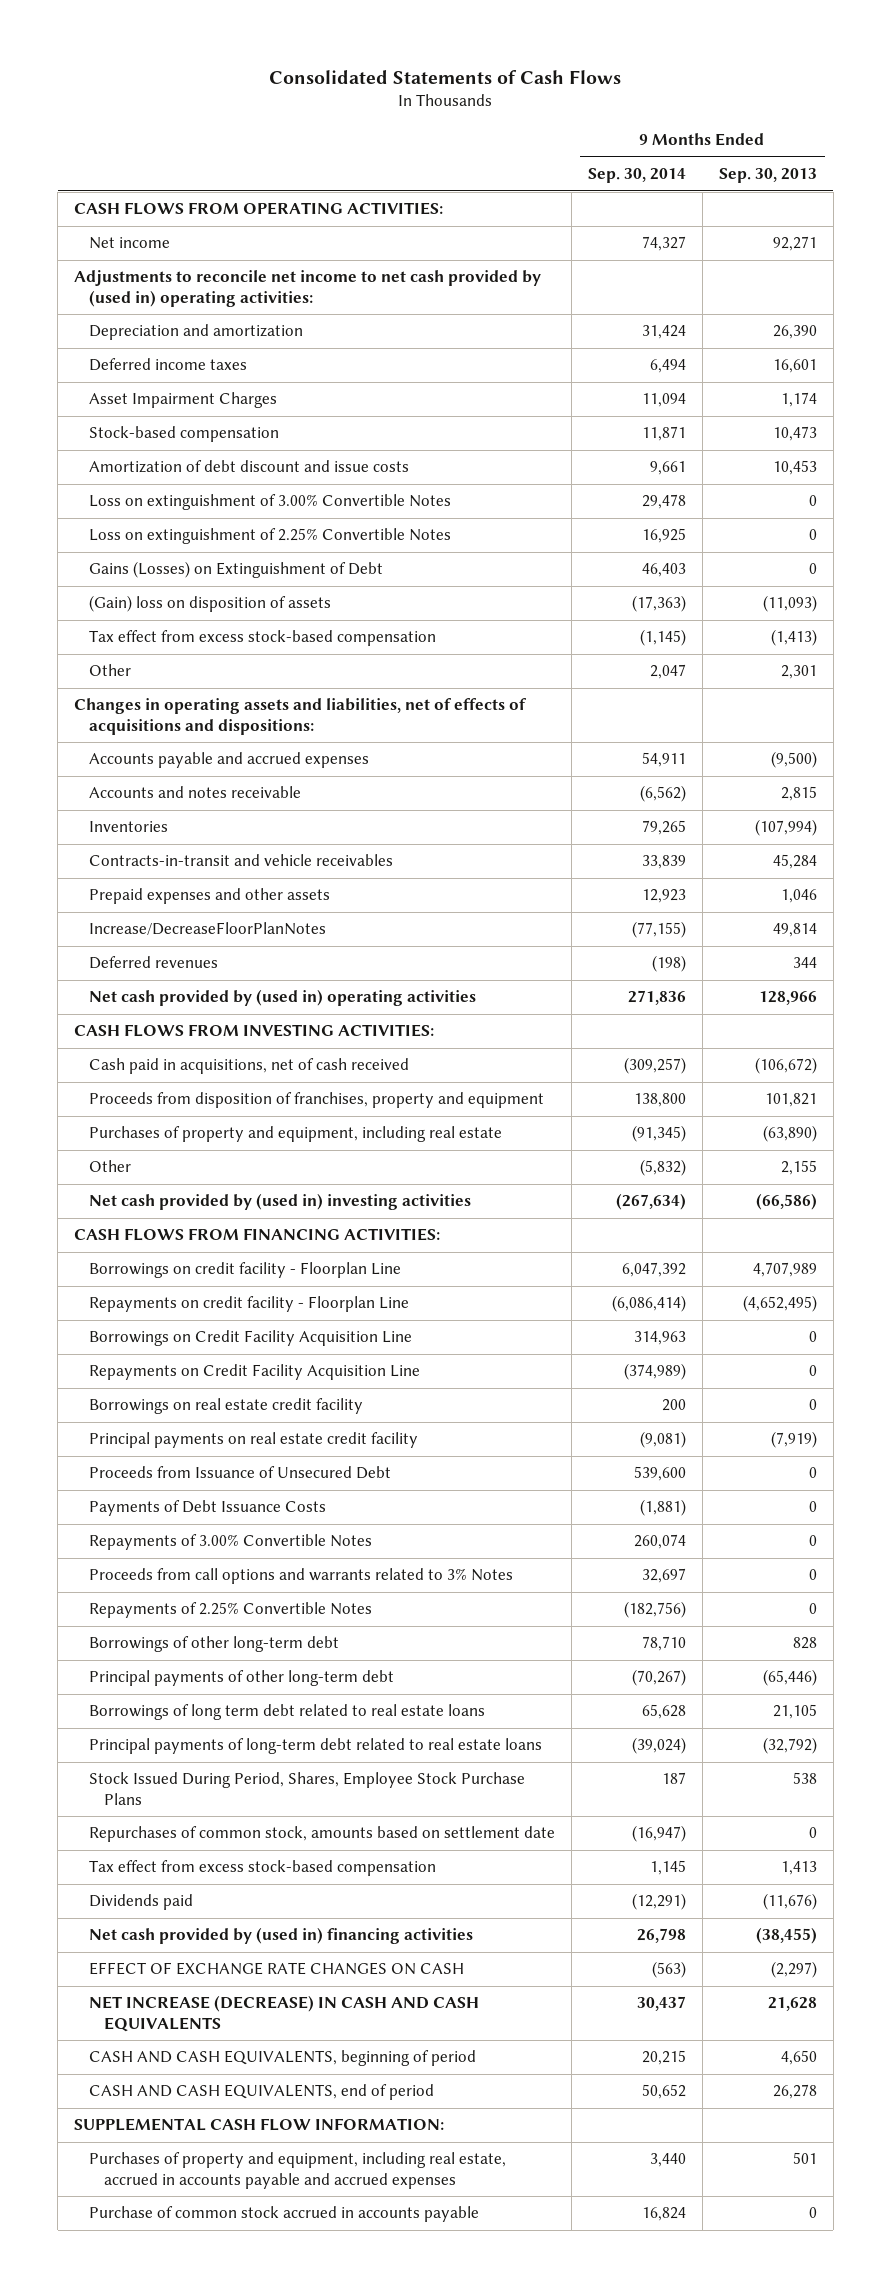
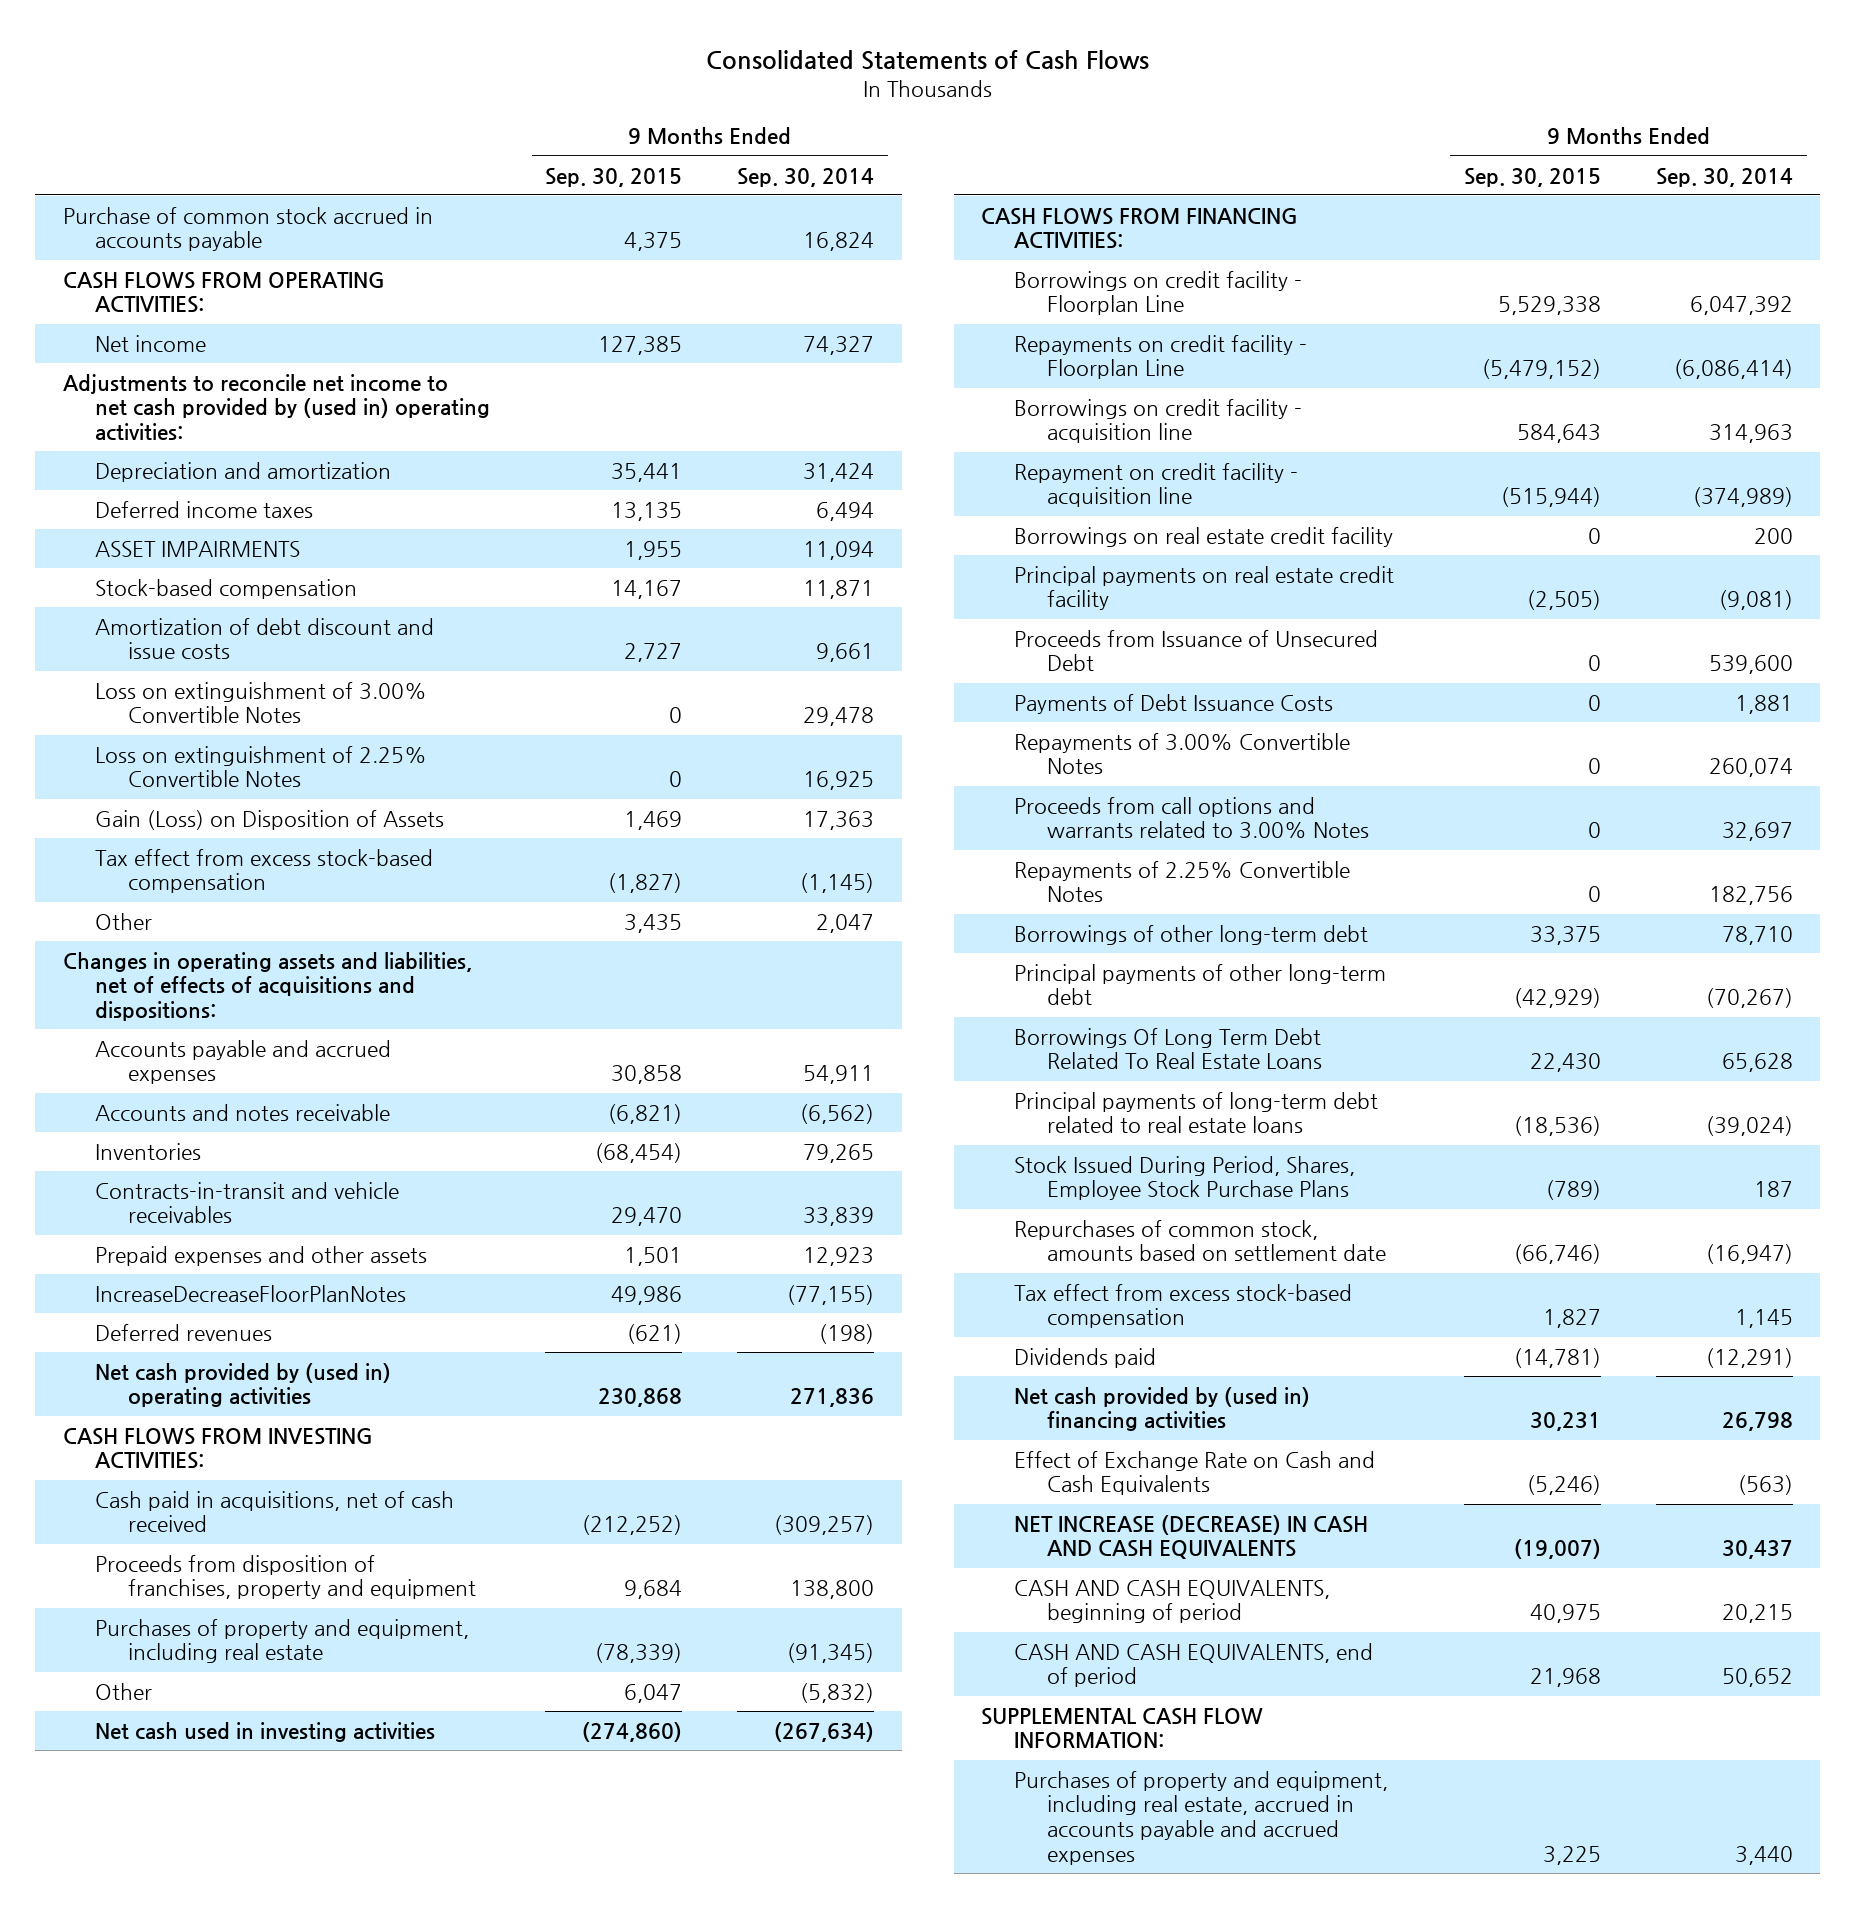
- | 9 Months Ended Sep. 30, 2014 | 9 Months Ended Sep. 30, 2013
+ | 9 Months Ended Sep. 30, 2015 | 9 Months Ended Sep. 30, 2014
moved up: Purchase of common stock accrued in accounts payable | 4,375 | 16,824
- Asset Impairment Charges | 11,094 | 1,174
+ ASSET IMPAIRMENTS | 1,955 | 11,094
- Gains (Losses) on Extinguishment of Debt | 46,403 | 0
- (Gain) loss on disposition of assets | (17,363) | (11,093)
+ Gain (Loss) on Disposition of Assets | 1,469 | 17,363
- Increase/DecreaseFloorPlanNotes | (77,155) | 49,814
+ IncreaseDecreaseFloorPlanNotes | 49,986 | (77,155)
- Net cash provided by (used in) investing activities | (267,634) | (66,586)
+ Net cash used in investing activities | (274,860) | (267,634)
- Borrowings on Credit Facility Acquisition Line | 314,963 | 0
- Repayments on Credit Facility Acquisition Line | (374,989) | 0
+ Borrowings on credit facility - acquisition line | 584,643 | 314,963
+ Repayment on credit facility - acquisition line | (515,944) | (374,989)
- Payments of Debt Issuance Costs | (1,881) | 0
+ Payments of Debt Issuance Costs | 0 | 1,881
- Proceeds from call options and warrants related to 3% Notes | 32,697 | 0
- Repayments of 2.25% Convertible Notes | (182,756) | 0
+ Proceeds from call options and warrants related to 3.00% Notes | 0 | 32,697
+ Repayments of 2.25% Convertible Notes | 0 | 182,756
- Borrowings of long term debt related to real estate loans | 65,628 | 21,105
+ Borrowings Of Long Term Debt Related To Real Estate Loans | 22,430 | 65,628
- EFFECT OF EXCHANGE RATE CHANGES ON CASH | (563) | (2,297)
+ Effect of Exchange Rate on Cash and Cash Equivalents | (5,246) | (563)

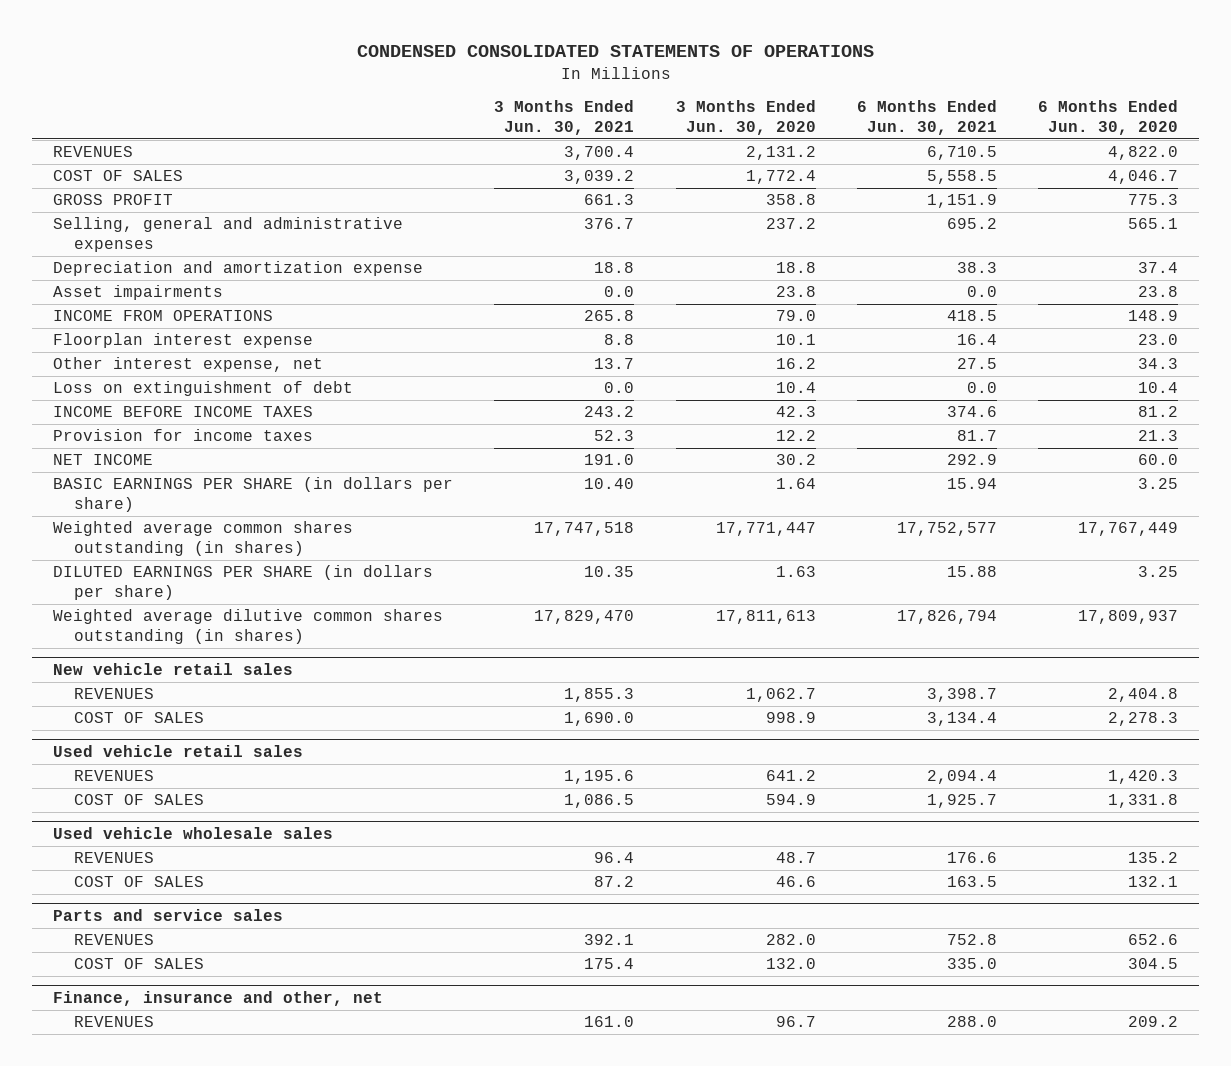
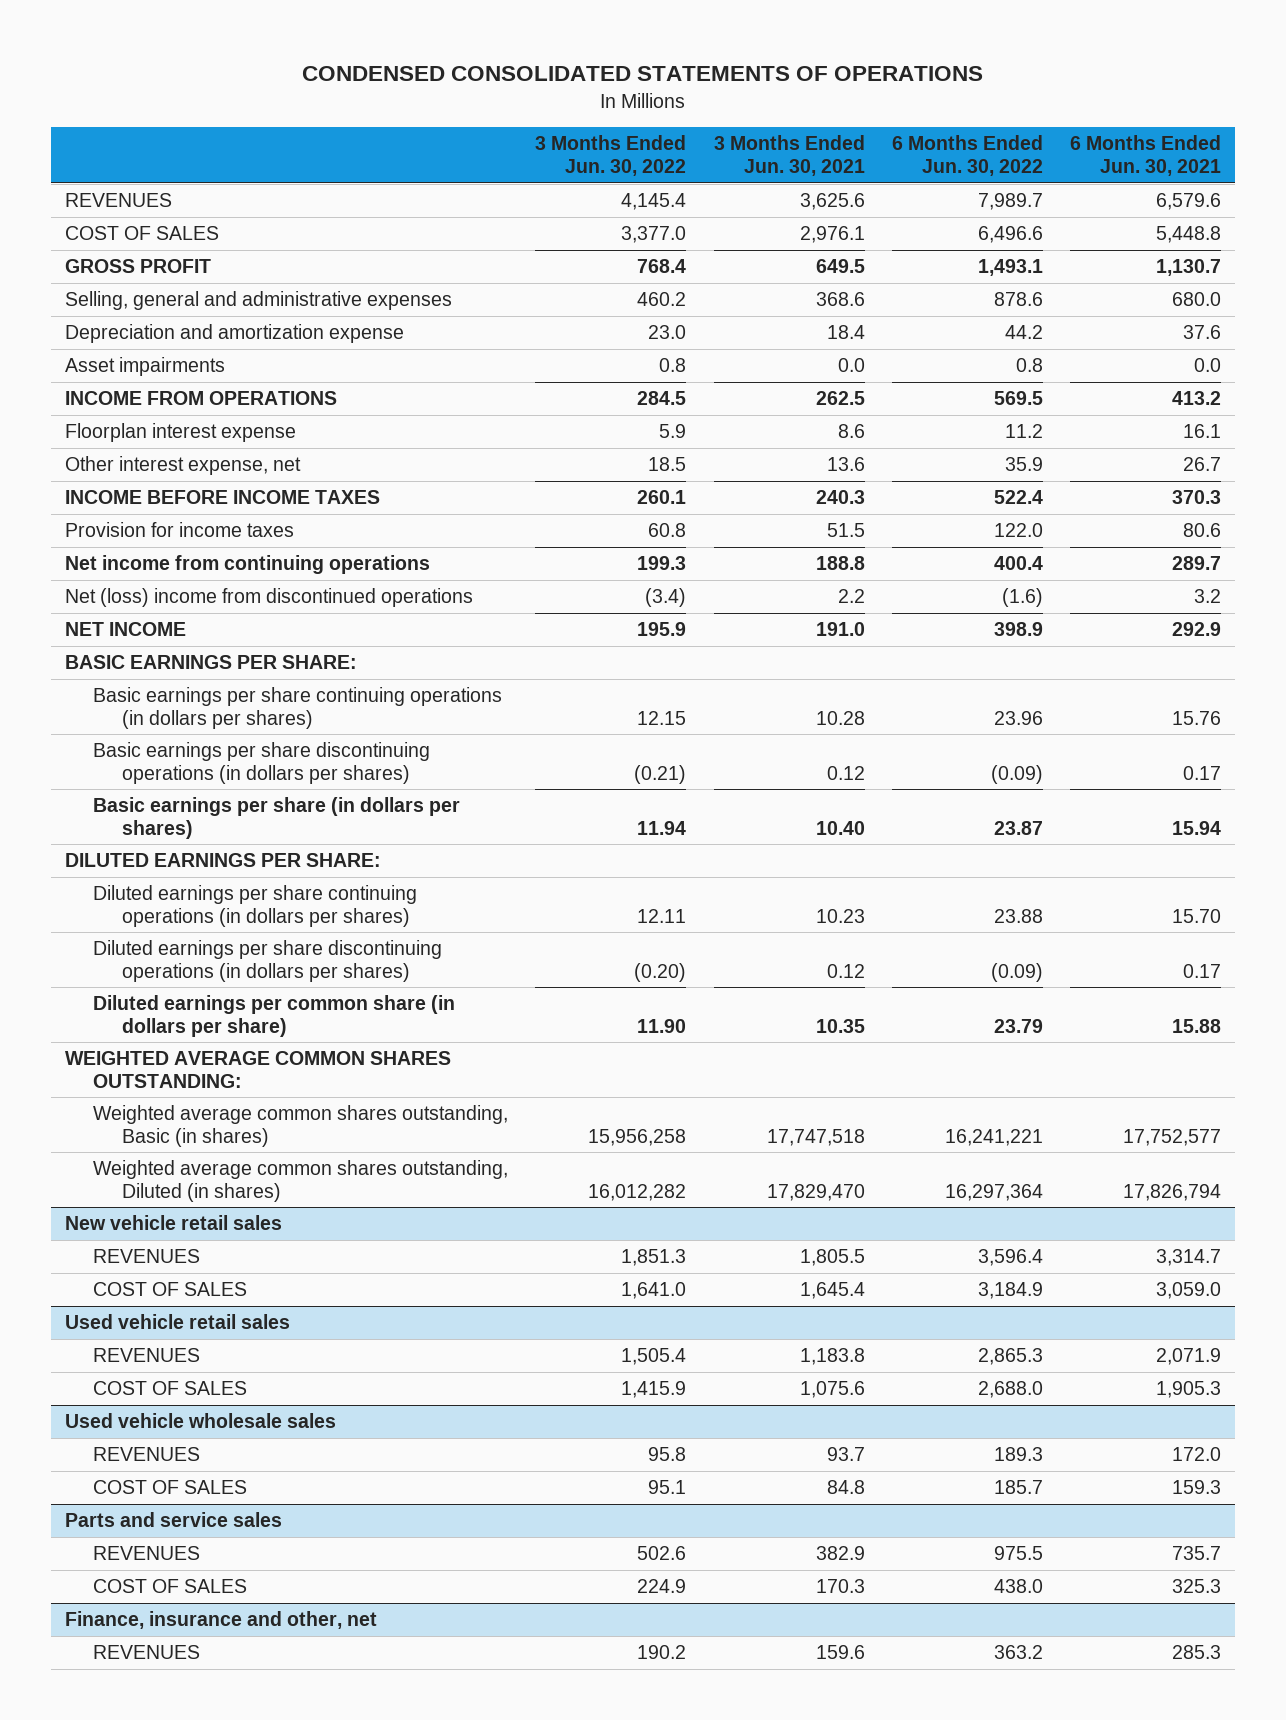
- | 3 Months Ended Jun. 30, 2021 | 3 Months Ended Jun. 30, 2020 | 6 Months Ended Jun. 30, 2021 | 6 Months Ended Jun. 30, 2020
+ | 3 Months Ended Jun. 30, 2022 | 3 Months Ended Jun. 30, 2021 | 6 Months Ended Jun. 30, 2022 | 6 Months Ended Jun. 30, 2021
- REVENUES | 3,700.4 | 2,131.2 | 6,710.5 | 4,822.0
- COST OF SALES | 3,039.2 | 1,772.4 | 5,558.5 | 4,046.7
- GROSS PROFIT | 661.3 | 358.8 | 1,151.9 | 775.3
- Selling, general and administrative expenses | 376.7 | 237.2 | 695.2 | 565.1
- Depreciation and amortization expense | 18.8 | 18.8 | 38.3 | 37.4
+ REVENUES | 4,145.4 | 3,625.6 | 7,989.7 | 6,579.6
+ COST OF SALES | 3,377.0 | 2,976.1 | 6,496.6 | 5,448.8
+ GROSS PROFIT | 768.4 | 649.5 | 1,493.1 | 1,130.7
+ Selling, general and administrative expenses | 460.2 | 368.6 | 878.6 | 680.0
+ Depreciation and amortization expense | 23.0 | 18.4 | 44.2 | 37.6
- INCOME FROM OPERATIONS | 265.8 | 79.0 | 418.5 | 148.9
- Floorplan interest expense | 8.8 | 10.1 | 16.4 | 23.0
- Other interest expense, net | 13.7 | 16.2 | 27.5 | 34.3
- Loss on extinguishment of debt | 0.0 | 10.4 | 0.0 | 10.4
- INCOME BEFORE INCOME TAXES | 243.2 | 42.3 | 374.6 | 81.2
- Provision for income taxes | 52.3 | 12.2 | 81.7 | 21.3
+ INCOME FROM OPERATIONS | 284.5 | 262.5 | 569.5 | 413.2
+ Floorplan interest expense | 5.9 | 8.6 | 11.2 | 16.1
+ Other interest expense, net | 18.5 | 13.6 | 35.9 | 26.7
+ INCOME BEFORE INCOME TAXES | 260.1 | 240.3 | 522.4 | 370.3
+ Provision for income taxes | 60.8 | 51.5 | 122.0 | 80.6
+ Net income from continuing operations | 199.3 | 188.8 | 400.4 | 289.7
+ Net (loss) income from discontinued operations | (3.4) | 2.2 | (1.6) | 3.2
- BASIC EARNINGS PER SHARE (in dollars per share) | 10.40 | 1.64 | 15.94 | 3.25
- Weighted average common shares outstanding (in shares) | 17,747,518 | 17,771,447 | 17,752,577 | 17,767,449
- DILUTED EARNINGS PER SHARE (in dollars per share) | 10.35 | 1.63 | 15.88 | 3.25
- Weighted average dilutive common shares outstanding (in shares) | 17,829,470 | 17,811,613 | 17,826,794 | 17,809,937
+ BASIC EARNINGS PER SHARE:
+ Basic earnings per share continuing operations (in dollars per shares) | 12.15 | 10.28 | 23.96 | 15.76
+ Basic earnings per share discontinuing operations (in dollars per shares) | (0.21) | 0.12 | (0.09) | 0.17
+ Basic earnings per share (in dollars per shares) | 11.94 | 10.40 | 23.87 | 15.94
+ DILUTED EARNINGS PER SHARE:
+ Diluted earnings per share continuing operations (in dollars per shares) | 12.11 | 10.23 | 23.88 | 15.70
+ Diluted earnings per share discontinuing operations (in dollars per shares) | (0.20) | 0.12 | (0.09) | 0.17
+ Diluted earnings per common share (in dollars per share) | 11.90 | 10.35 | 23.79 | 15.88
+ WEIGHTED AVERAGE COMMON SHARES OUTSTANDING:
+ Weighted average common shares outstanding, Basic (in shares) | 15,956,258 | 17,747,518 | 16,241,221 | 17,752,577
+ Weighted average common shares outstanding, Diluted (in shares) | 16,012,282 | 17,829,470 | 16,297,364 | 17,826,794
@ New vehicle retail sales
- REVENUES | 1,855.3 | 1,062.7 | 3,398.7 | 2,404.8
- COST OF SALES | 1,690.0 | 998.9 | 3,134.4 | 2,278.3
+ REVENUES | 1,851.3 | 1,805.5 | 3,596.4 | 3,314.7
+ COST OF SALES | 1,641.0 | 1,645.4 | 3,184.9 | 3,059.0
@ Used vehicle retail sales
- REVENUES | 1,195.6 | 641.2 | 2,094.4 | 1,420.3
- COST OF SALES | 1,086.5 | 594.9 | 1,925.7 | 1,331.8
+ REVENUES | 1,505.4 | 1,183.8 | 2,865.3 | 2,071.9
+ COST OF SALES | 1,415.9 | 1,075.6 | 2,688.0 | 1,905.3
@ Used vehicle wholesale sales
- REVENUES | 96.4 | 48.7 | 176.6 | 135.2
- COST OF SALES | 87.2 | 46.6 | 163.5 | 132.1
+ REVENUES | 95.8 | 93.7 | 189.3 | 172.0
+ COST OF SALES | 95.1 | 84.8 | 185.7 | 159.3
@ Parts and service sales
- REVENUES | 392.1 | 282.0 | 752.8 | 652.6
- COST OF SALES | 175.4 | 132.0 | 335.0 | 304.5
+ REVENUES | 502.6 | 382.9 | 975.5 | 735.7
+ COST OF SALES | 224.9 | 170.3 | 438.0 | 325.3
@ Finance, insurance and other, net
- REVENUES | 161.0 | 96.7 | 288.0 | 209.2
+ REVENUES | 190.2 | 159.6 | 363.2 | 285.3

